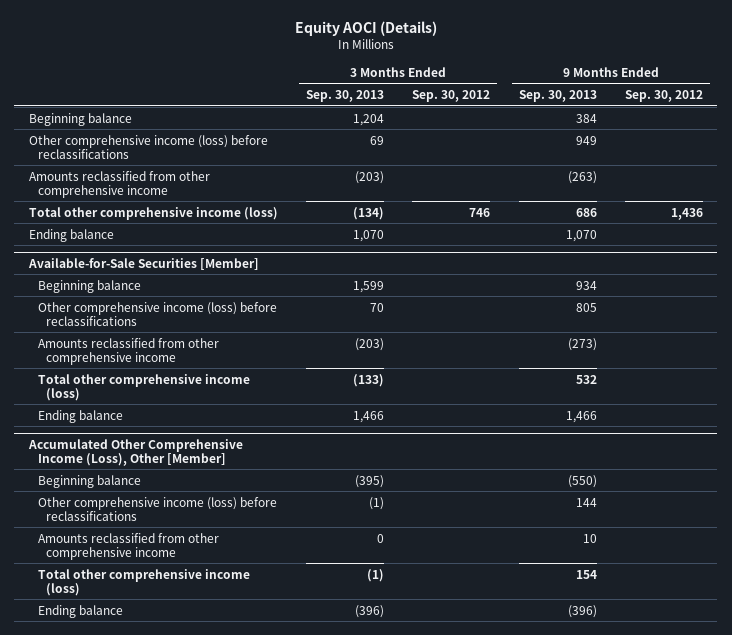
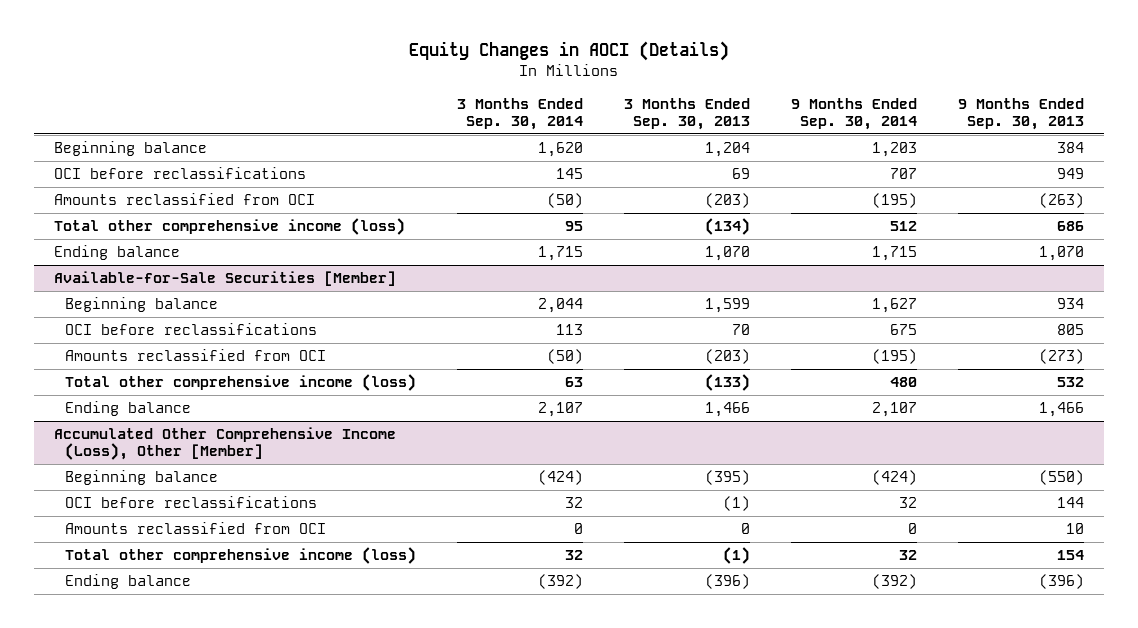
- Equity AOCI (Details)
+ Equity Changes in AOCI (Details)
- | 3 Months Ended Sep. 30, 2013 | 3 Months Ended Sep. 30, 2012 | 9 Months Ended Sep. 30, 2013 | 9 Months Ended Sep. 30, 2012
+ | 3 Months Ended Sep. 30, 2014 | 3 Months Ended Sep. 30, 2013 | 9 Months Ended Sep. 30, 2014 | 9 Months Ended Sep. 30, 2013
- Other comprehensive income (loss) before reclassifications | 69 | | 949 |
- Amounts reclassified from other comprehensive income | (203) | | (263) |
+ OCI before reclassifications | 145 | 69 | 707 | 949
+ Amounts reclassified from OCI | (50) | (203) | (195) | (263)
@ Available-for-Sale Securities [Member]
- Other comprehensive income (loss) before reclassifications | 70 | | 805 |
- Amounts reclassified from other comprehensive income | (203) | | (273) |
+ OCI before reclassifications | 113 | 70 | 675 | 805
+ Amounts reclassified from OCI | (50) | (203) | (195) | (273)
@ Accumulated Other Comprehensive Income (Loss), Other [Member]
- Other comprehensive income (loss) before reclassifications | (1) | | 144 |
- Amounts reclassified from other comprehensive income | 0 | | 10 |
+ OCI before reclassifications | 32 | (1) | 32 | 144
+ Amounts reclassified from OCI | 0 | 0 | 0 | 10

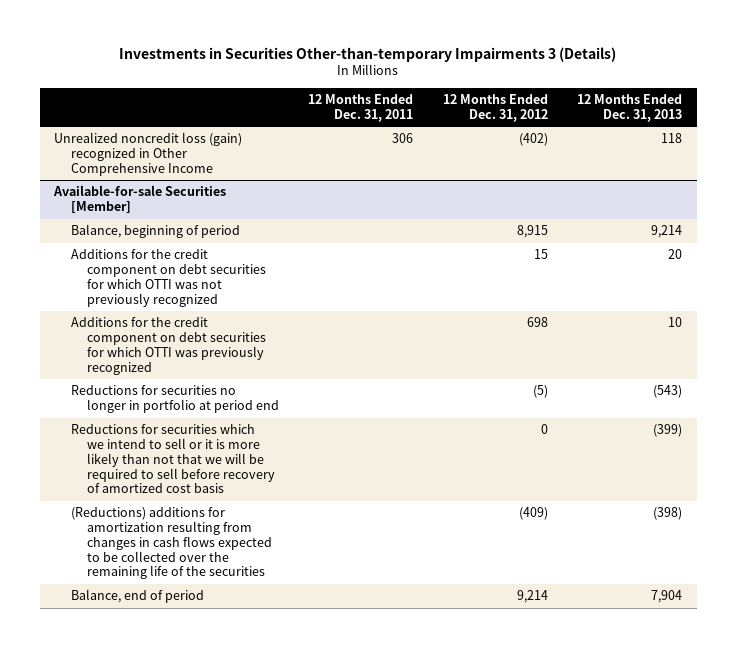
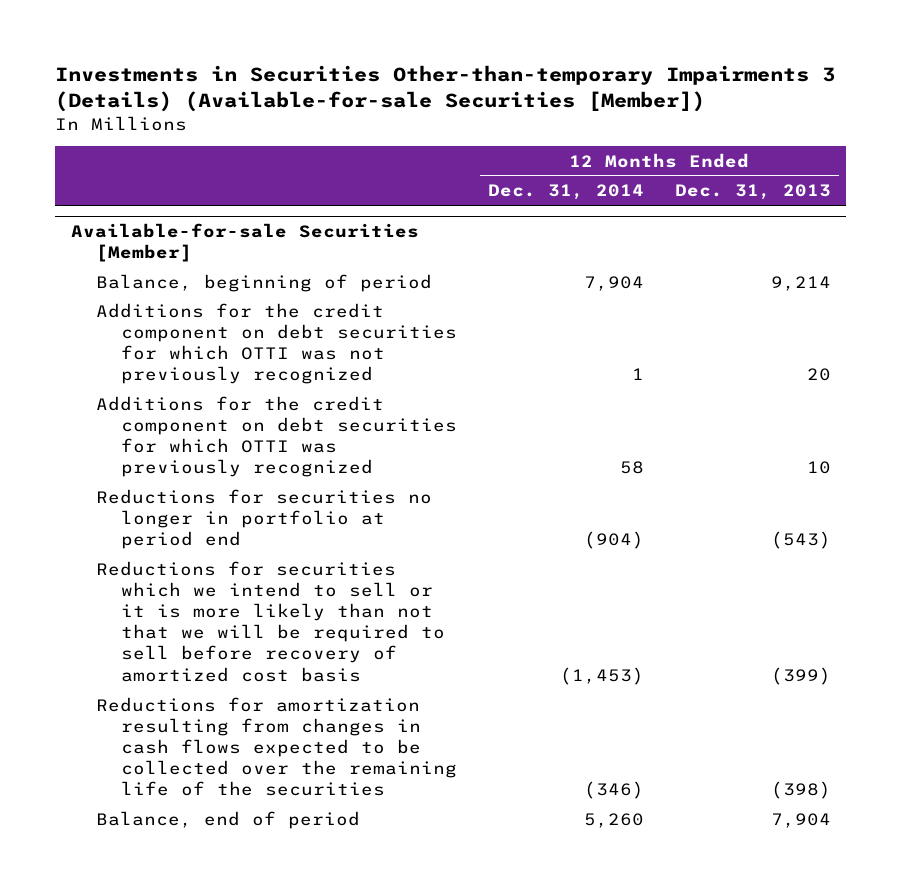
- Investments in Securities Other-than-temporary Impairments 3 (Details)
+ Investments in Securities Other-than-temporary Impairments 3 (Details) (Available-for-sale Securities [Member])
- | 12 Months Ended Dec. 31, 2011 | 12 Months Ended Dec. 31, 2012 | 12 Months Ended Dec. 31, 2013
+ | 12 Months Ended Dec. 31, 2014 | 12 Months Ended Dec. 31, 2013
- Unrealized noncredit loss (gain) recognized in Other Comprehensive Income | 306 | (402) | 118
@ Available-for-sale Securities [Member]
- (Reductions) additions for amortization resulting from changes in cash flows expected to be collected over the remaining life of the securities | | (409) | (398)
+ Reductions for amortization resulting from changes in cash flows expected to be collected over the remaining life of the securities | (346) | (398)

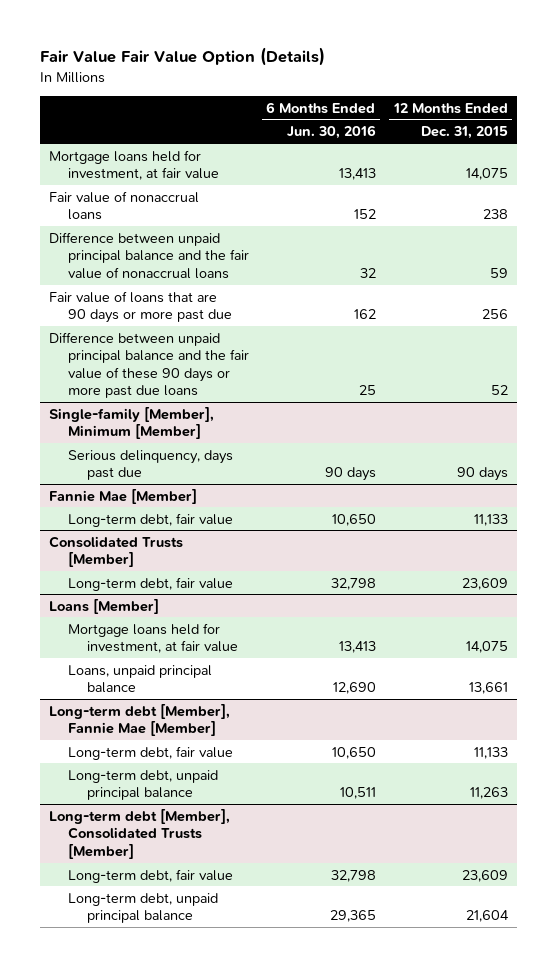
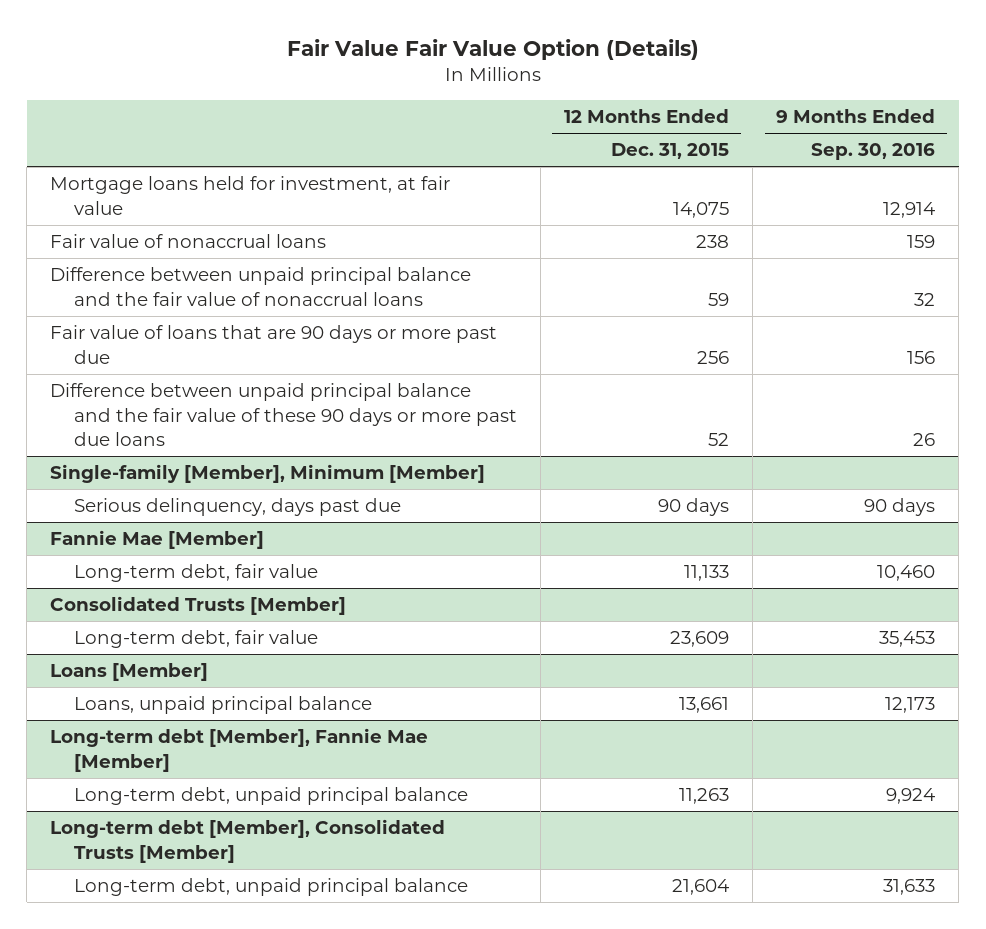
- | 6 Months Ended Jun. 30, 2016 | 12 Months Ended Dec. 31, 2015
+ | 12 Months Ended Dec. 31, 2015 | 9 Months Ended Sep. 30, 2016
@ Loans [Member]
- Mortgage loans held for investment, at fair value | 13,413 | 14,075
@ Long-term debt [Member], Fannie Mae [Member]
- Long-term debt, fair value | 10,650 | 11,133
@ Long-term debt [Member], Consolidated Trusts [Member]
- Long-term debt, fair value | 32,798 | 23,609

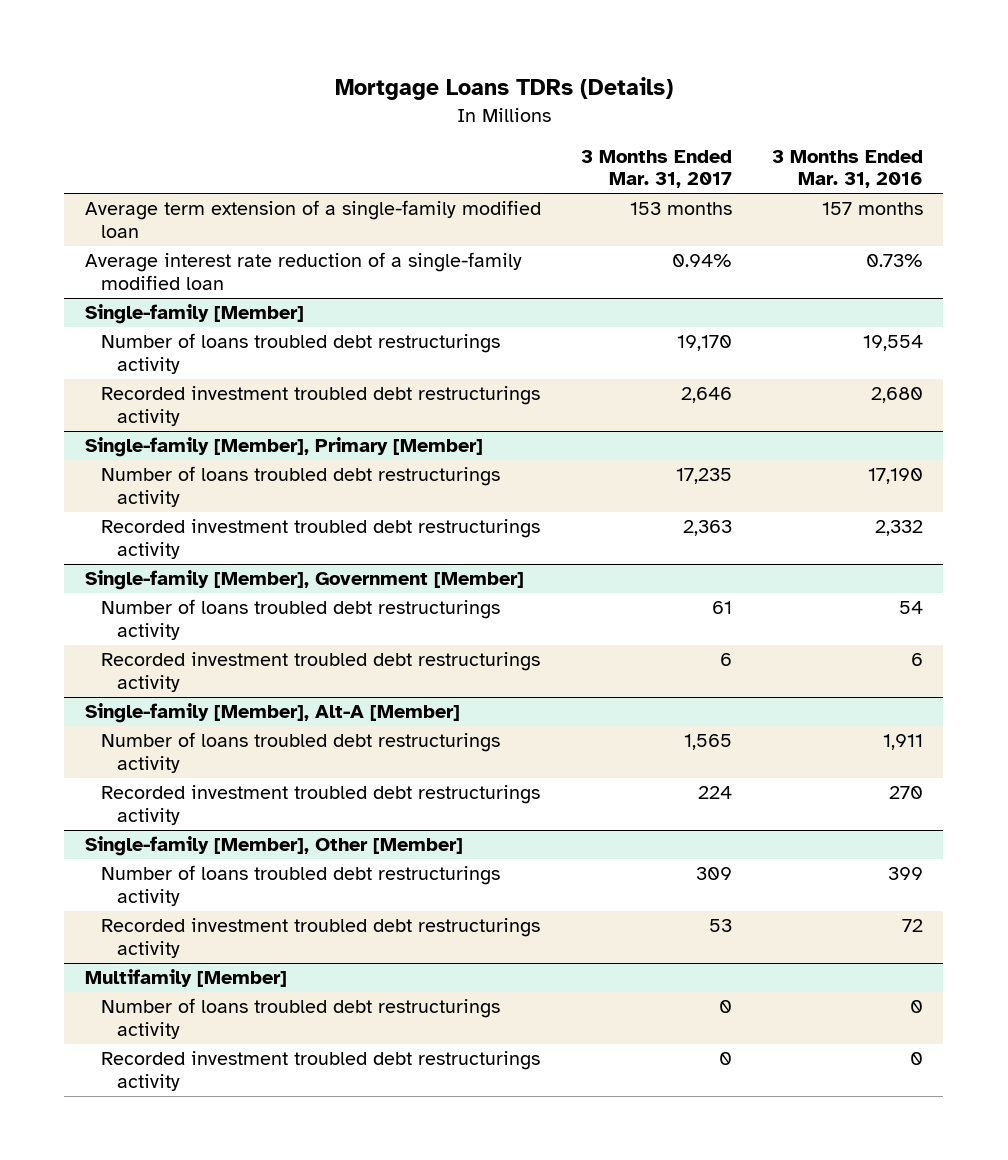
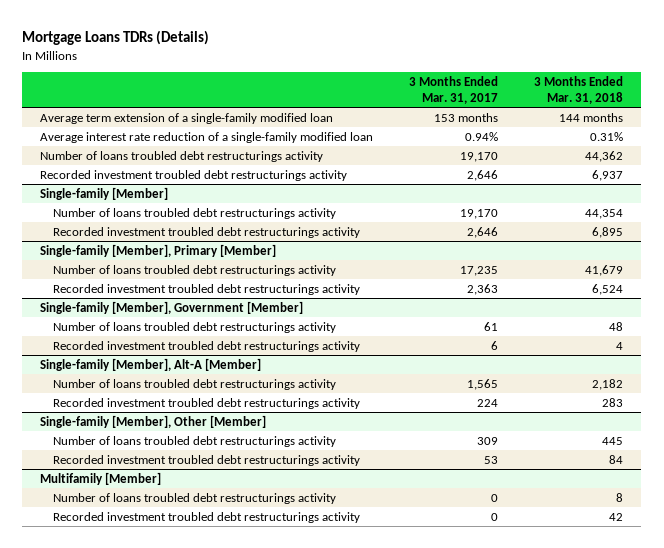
- | 3 Months Ended Mar. 31, 2017 | 3 Months Ended Mar. 31, 2016
+ | 3 Months Ended Mar. 31, 2017 | 3 Months Ended Mar. 31, 2018
+ Number of loans troubled debt restructurings activity | 19,170 | 44,362
+ Recorded investment troubled debt restructurings activity | 2,646 | 6,937

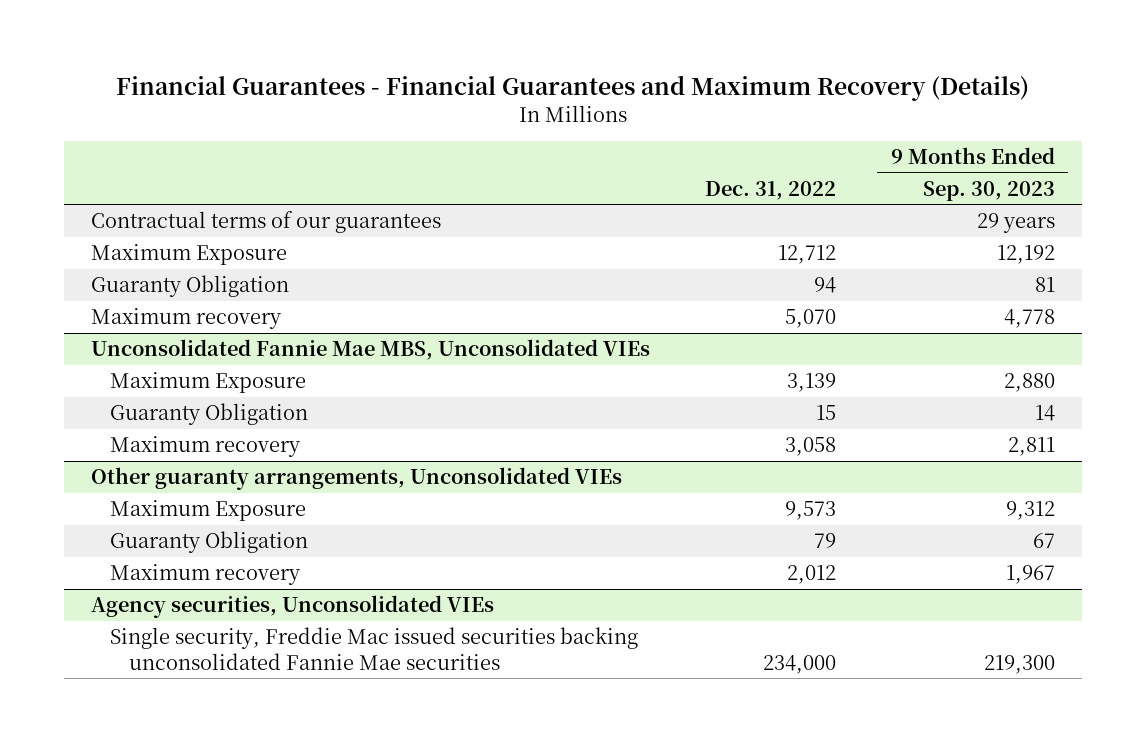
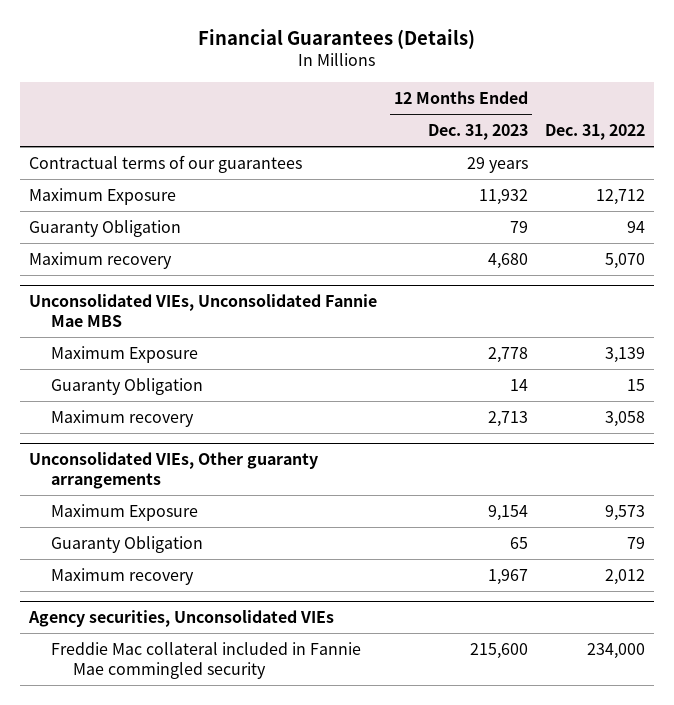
- Financial Guarantees - Financial Guarantees and Maximum Recovery (Details)
+ Financial Guarantees (Details)
- | Dec. 31, 2022 | 9 Months Ended Sep. 30, 2023
+ | 12 Months Ended Dec. 31, 2023 | Dec. 31, 2022
- Unconsolidated Fannie Mae MBS, Unconsolidated VIEs
+ Unconsolidated VIEs, Unconsolidated Fannie Mae MBS
- Other guaranty arrangements, Unconsolidated VIEs
+ Unconsolidated VIEs, Other guaranty arrangements
@ Agency securities, Unconsolidated VIEs
- Single security, Freddie Mac issued securities backing unconsolidated Fannie Mae securities | 234,000 | 219,300
+ Freddie Mac collateral included in Fannie Mae commingled security | 215,600 | 234,000

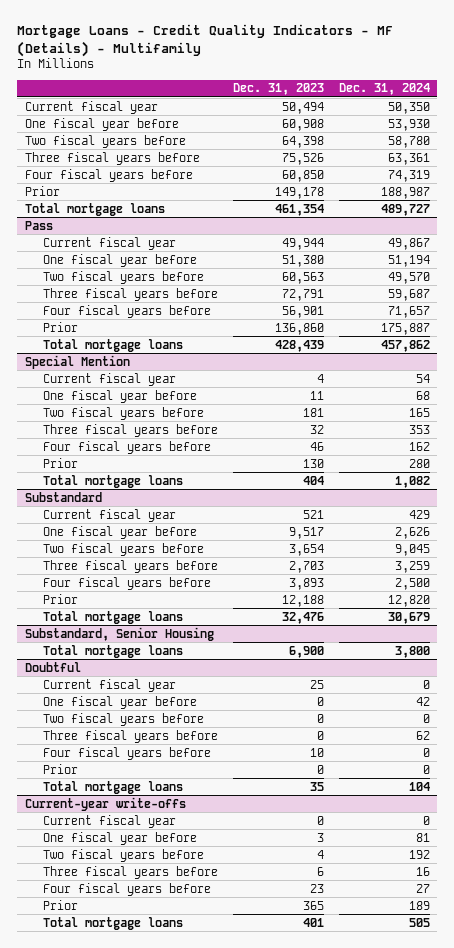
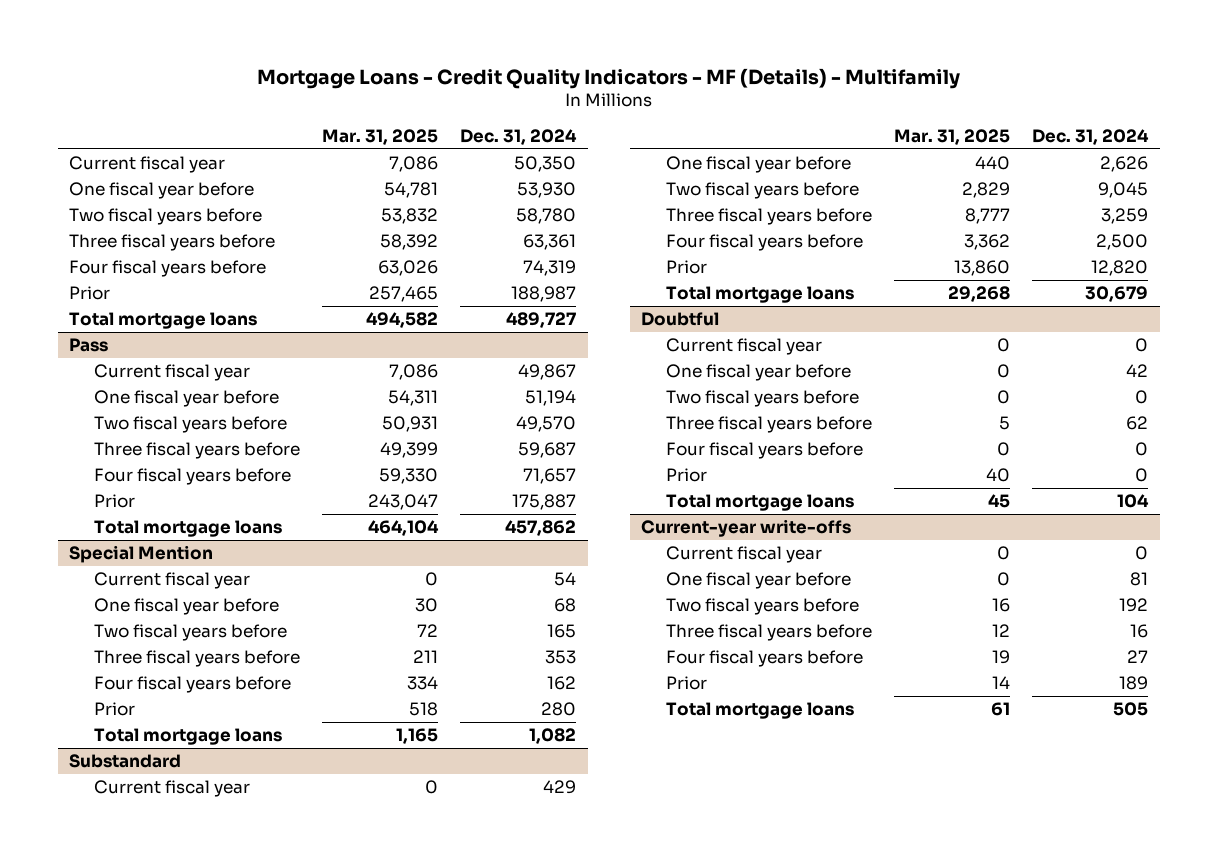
- | Dec. 31, 2023 | Dec. 31, 2024
+ | Mar. 31, 2025 | Dec. 31, 2024
- Substandard, Senior Housing
- Total mortgage loans | 6,900 | 3,800

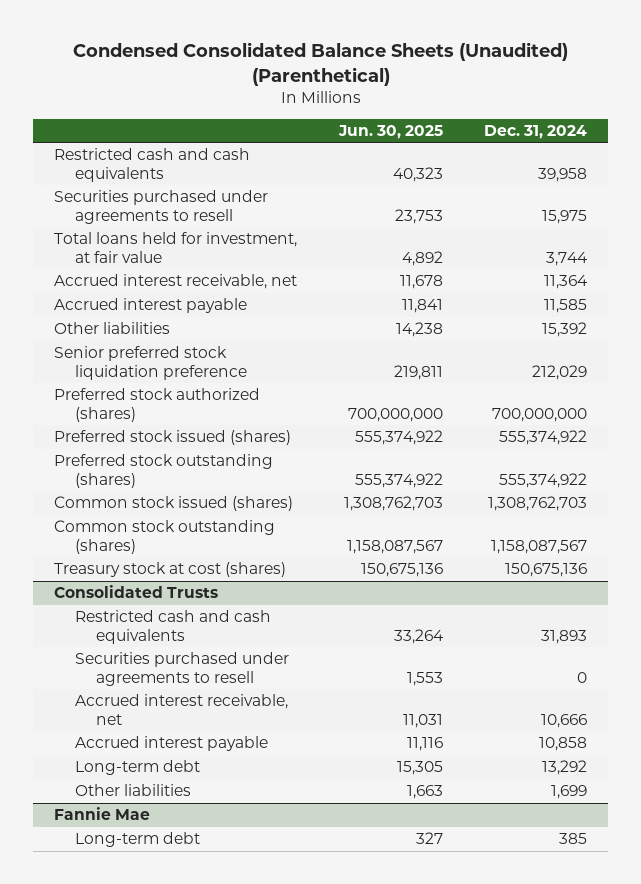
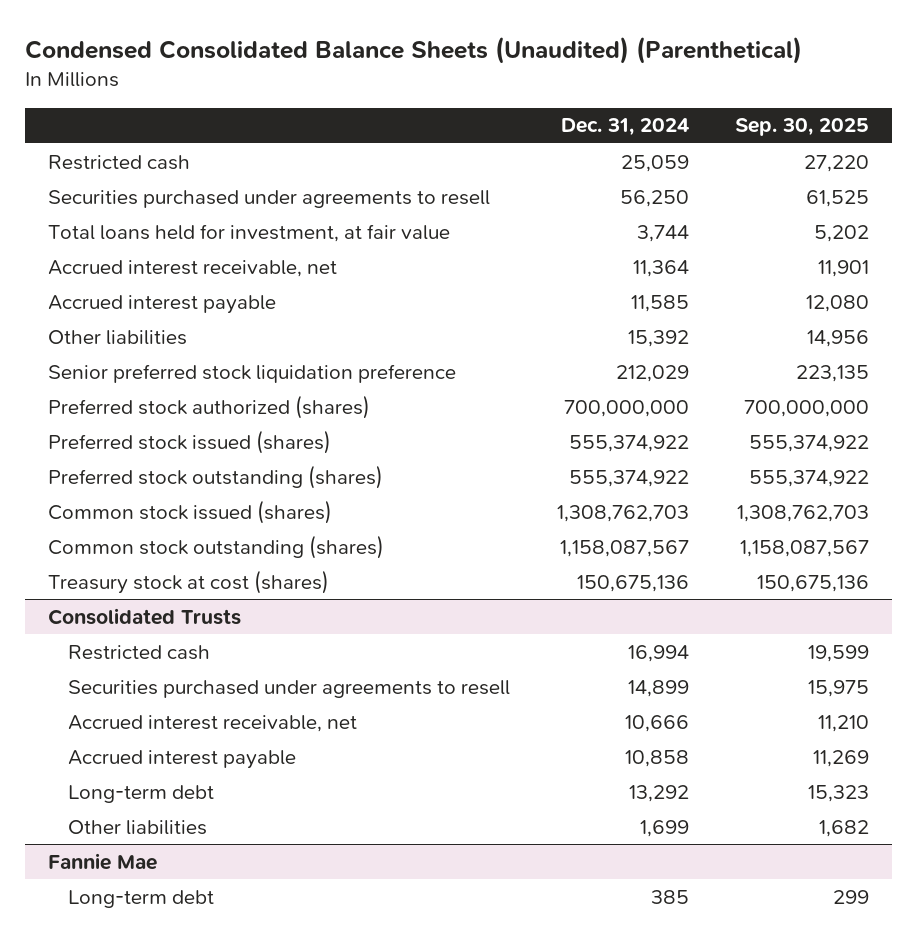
- | Jun. 30, 2025 | Dec. 31, 2024
+ | Dec. 31, 2024 | Sep. 30, 2025
- Restricted cash and cash equivalents | 40,323 | 39,958
- Securities purchased under agreements to resell | 23,753 | 15,975
+ Restricted cash | 25,059 | 27,220
+ Securities purchased under agreements to resell | 56,250 | 61,525
@ Consolidated Trusts
- Restricted cash and cash equivalents | 33,264 | 31,893
- Securities purchased under agreements to resell | 1,553 | 0
+ Restricted cash | 16,994 | 19,599
+ Securities purchased under agreements to resell | 14,899 | 15,975

